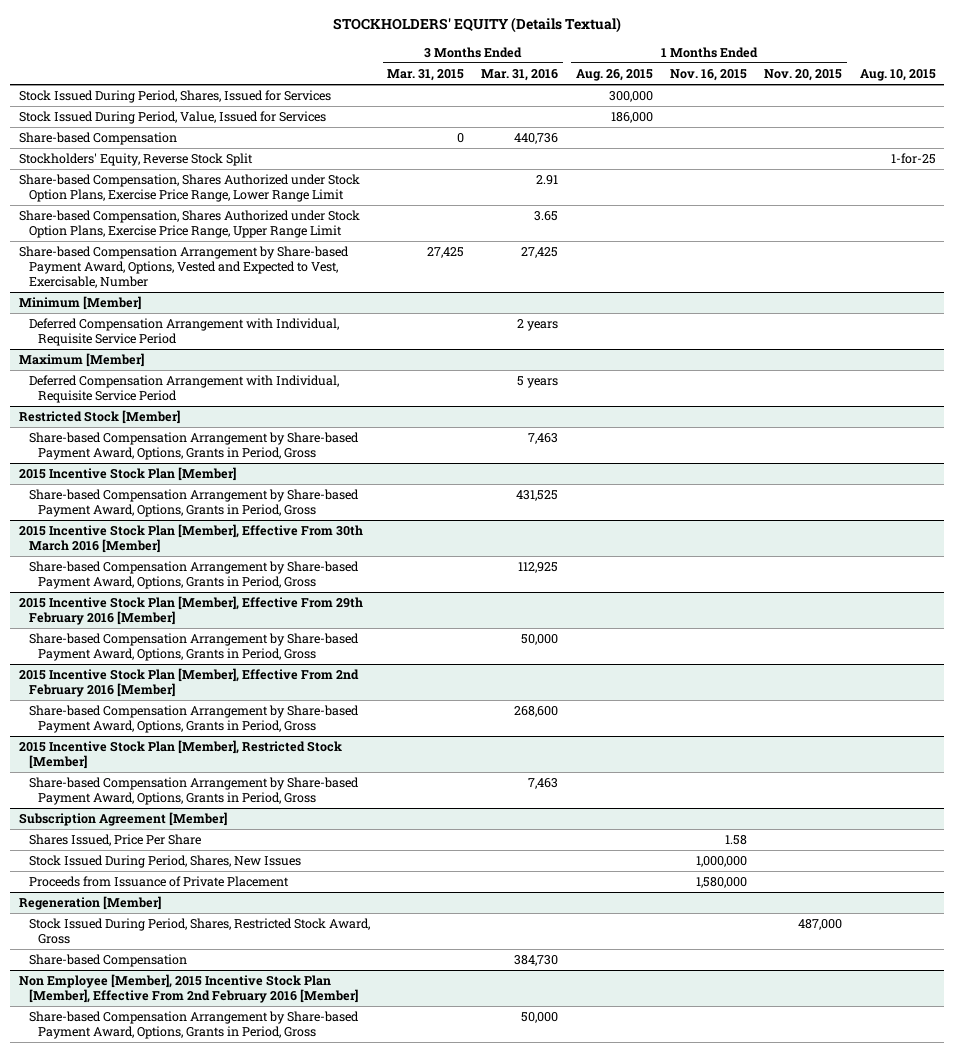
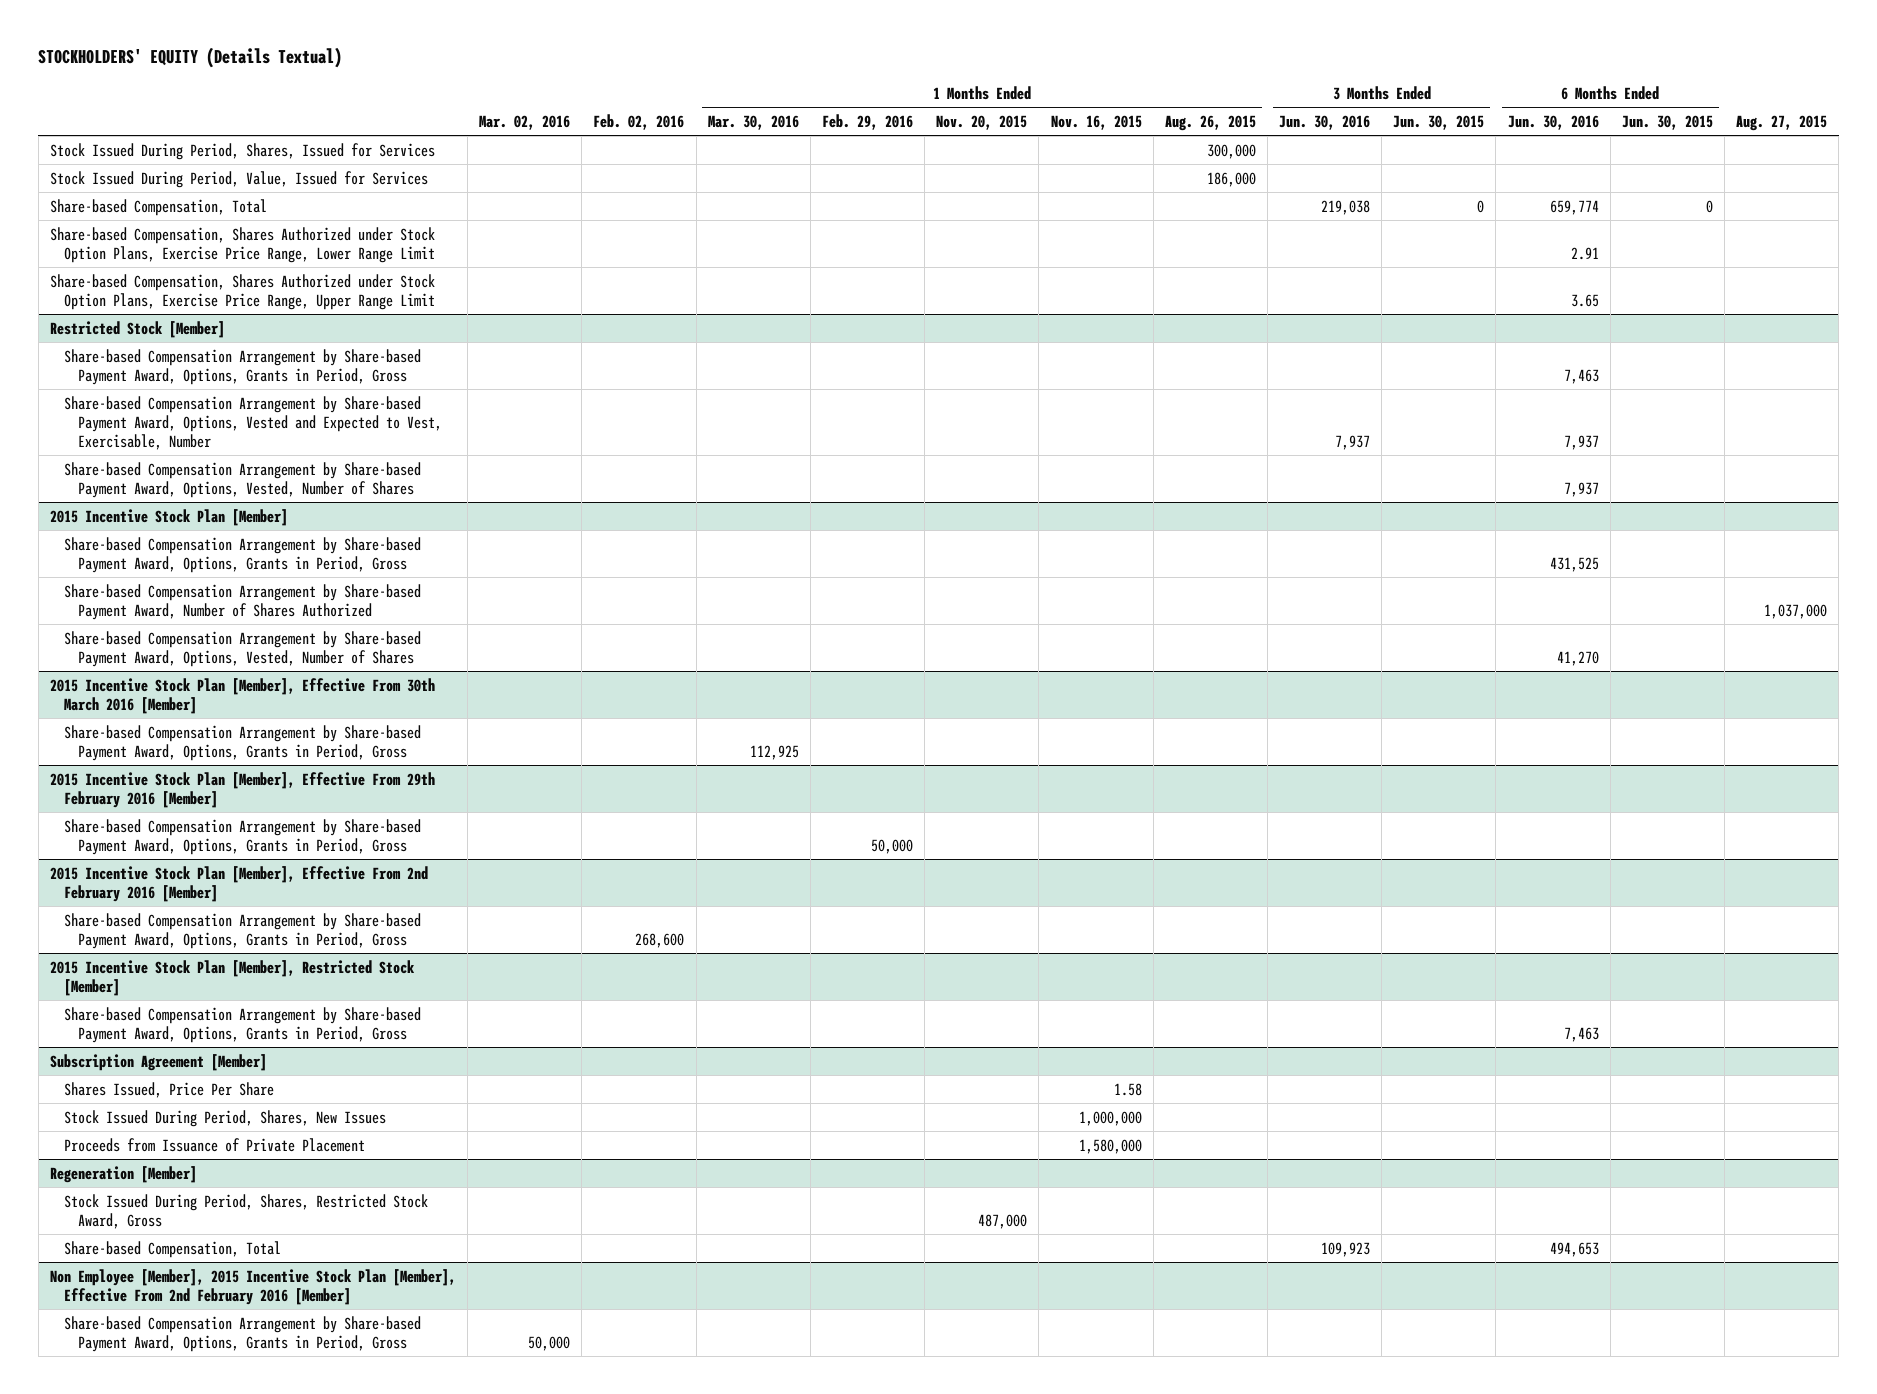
- | 3 Months Ended Mar. 31, 2015 | 3 Months Ended Mar. 31, 2016 | 1 Months Ended Aug. 26, 2015 | 1 Months Ended Nov. 16, 2015 | 1 Months Ended Nov. 20, 2015 | Aug. 10, 2015
+ | Mar. 02, 2016 | Feb. 02, 2016 | 1 Months Ended Mar. 30, 2016 | 1 Months Ended Feb. 29, 2016 | 1 Months Ended Nov. 20, 2015 | 1 Months Ended Nov. 16, 2015 | 1 Months Ended Aug. 26, 2015 | 3 Months Ended Jun. 30, 2016 | 3 Months Ended Jun. 30, 2015 | 6 Months Ended Jun. 30, 2016 | 6 Months Ended Jun. 30, 2015 | Aug. 27, 2015
- Share-based Compensation | 0 | 440,736 | | | |
- Stockholders' Equity, Reverse Stock Split | | | | | | 1-for-25
+ Share-based Compensation, Total | | | | | | | | 219,038 | 0 | 659,774 | 0 |
- Share-based Compensation Arrangement by Share-based Payment Award, Options, Vested and Expected to Vest, Exercisable, Number | 27,425 | 27,425 | | | |
- Minimum [Member]
- Deferred Compensation Arrangement with Individual, Requisite Service Period | | 2 years | | | |
- Maximum [Member]
- Deferred Compensation Arrangement with Individual, Requisite Service Period | | 5 years | | | |
@ Restricted Stock [Member]
+ Share-based Compensation Arrangement by Share-based Payment Award, Options, Vested and Expected to Vest, Exercisable, Number | | | | | | | | 7,937 | | 7,937 | |
+ Share-based Compensation Arrangement by Share-based Payment Award, Options, Vested, Number of Shares | | | | | | | | | | 7,937 | |
@ 2015 Incentive Stock Plan [Member]
+ Share-based Compensation Arrangement by Share-based Payment Award, Number of Shares Authorized | | | | | | | | | | | | 1,037,000
+ Share-based Compensation Arrangement by Share-based Payment Award, Options, Vested, Number of Shares | | | | | | | | | | 41,270 | |
@ Regeneration [Member]
- Share-based Compensation | | 384,730 | | | |
+ Share-based Compensation, Total | | | | | | | | 109,923 | | 494,653 | |

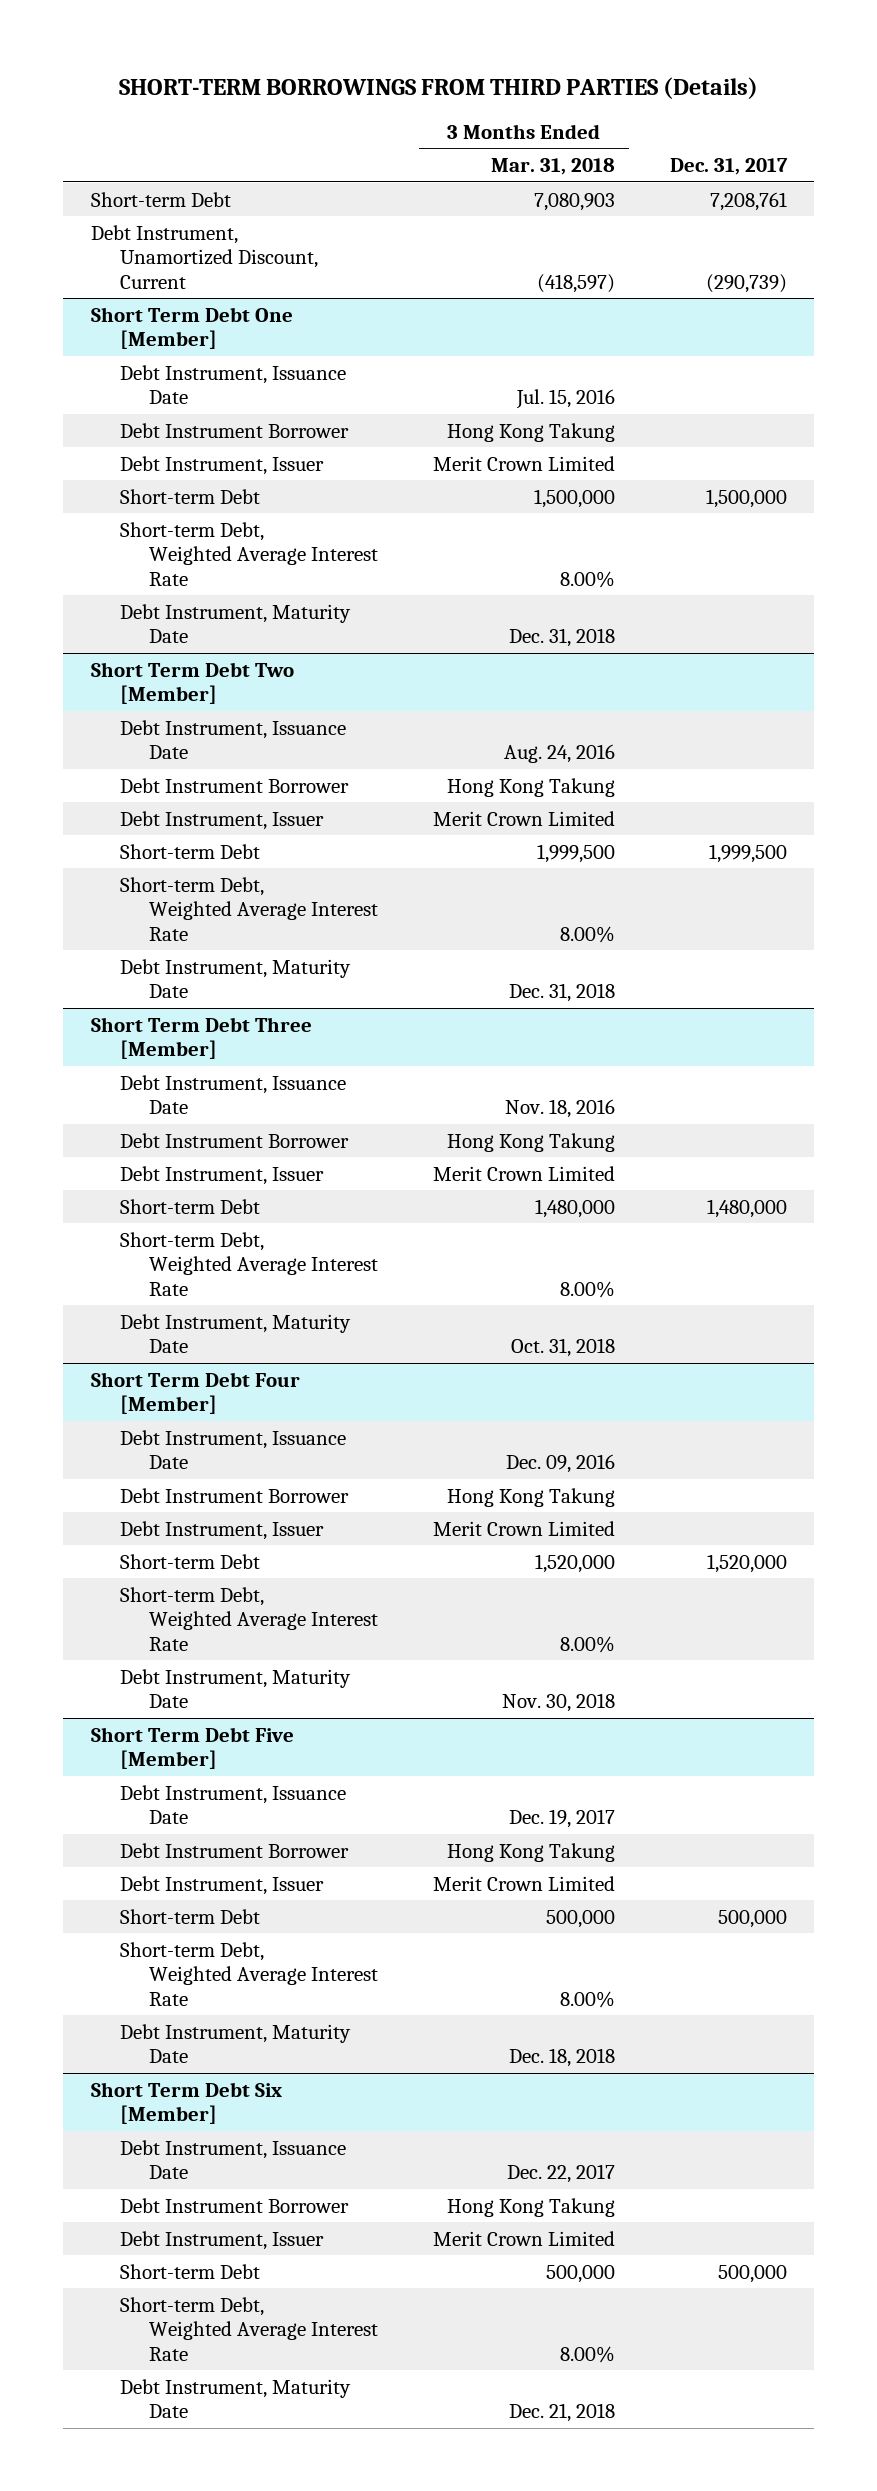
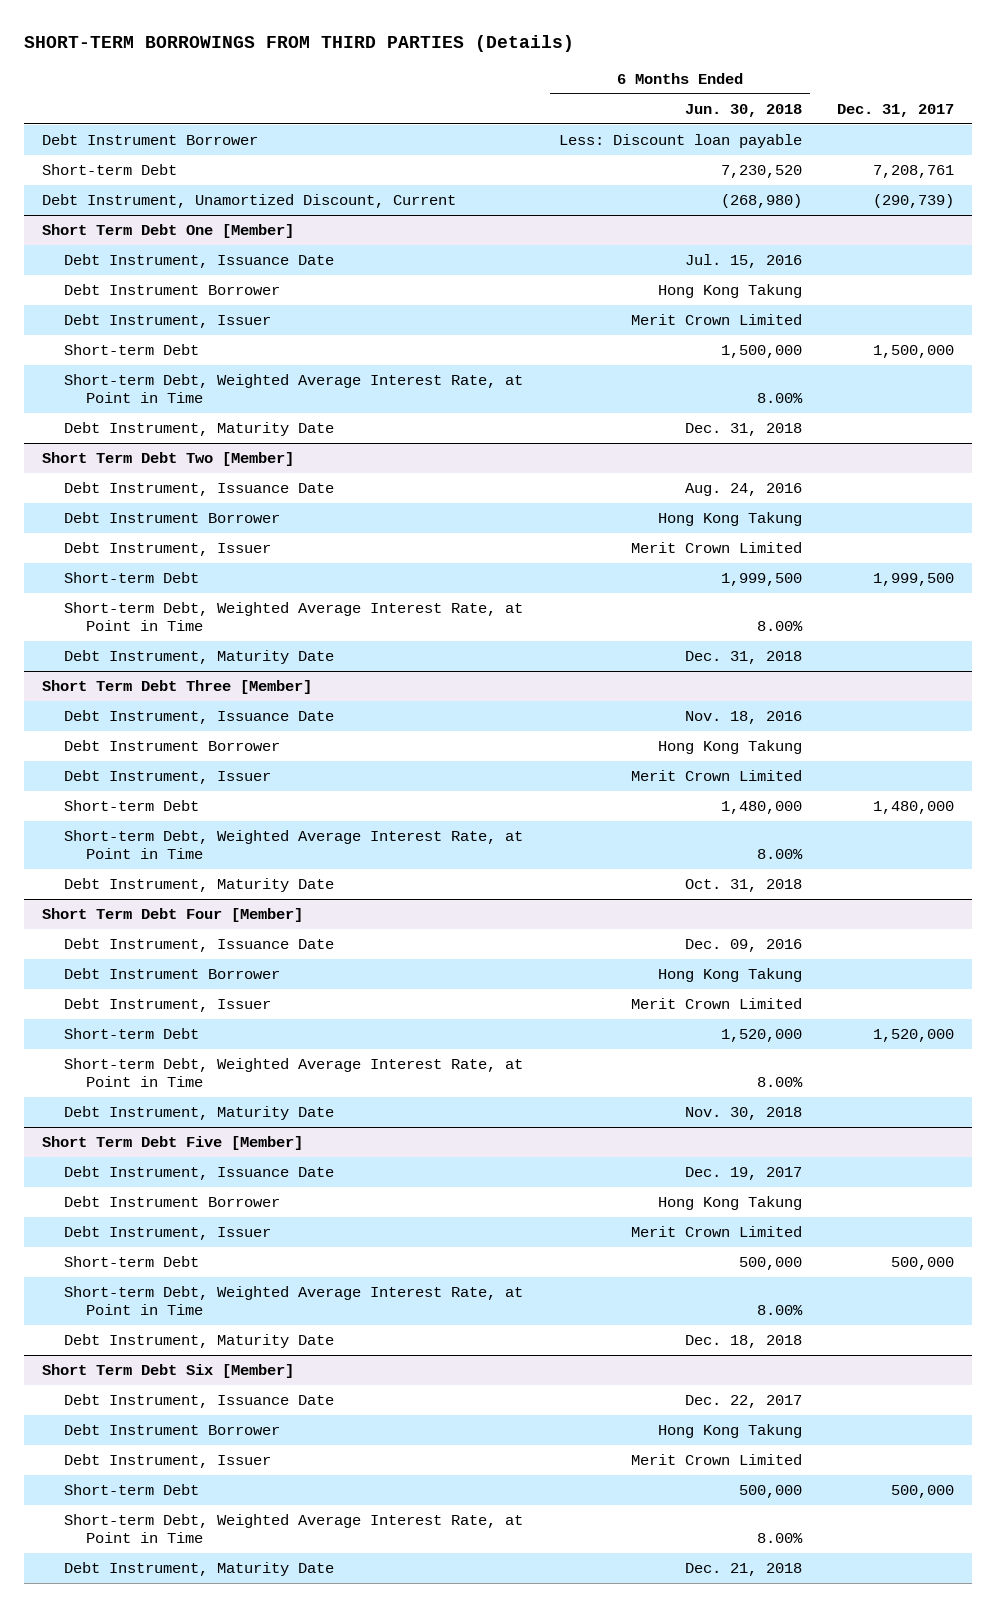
- | 3 Months Ended Mar. 31, 2018 | Dec. 31, 2017
+ | 6 Months Ended Jun. 30, 2018 | Dec. 31, 2017
+ Debt Instrument Borrower | Less: Discount loan payable |
@ Short Term Debt One [Member]
- Short-term Debt, Weighted Average Interest Rate | 8.00% |
+ Short-term Debt, Weighted Average Interest Rate, at Point in Time | 8.00% |
@ Short Term Debt Two [Member]
- Short-term Debt, Weighted Average Interest Rate | 8.00% |
+ Short-term Debt, Weighted Average Interest Rate, at Point in Time | 8.00% |
@ Short Term Debt Three [Member]
- Short-term Debt, Weighted Average Interest Rate | 8.00% |
+ Short-term Debt, Weighted Average Interest Rate, at Point in Time | 8.00% |
@ Short Term Debt Four [Member]
- Short-term Debt, Weighted Average Interest Rate | 8.00% |
+ Short-term Debt, Weighted Average Interest Rate, at Point in Time | 8.00% |
@ Short Term Debt Five [Member]
- Short-term Debt, Weighted Average Interest Rate | 8.00% |
+ Short-term Debt, Weighted Average Interest Rate, at Point in Time | 8.00% |
@ Short Term Debt Six [Member]
- Short-term Debt, Weighted Average Interest Rate | 8.00% |
+ Short-term Debt, Weighted Average Interest Rate, at Point in Time | 8.00% |

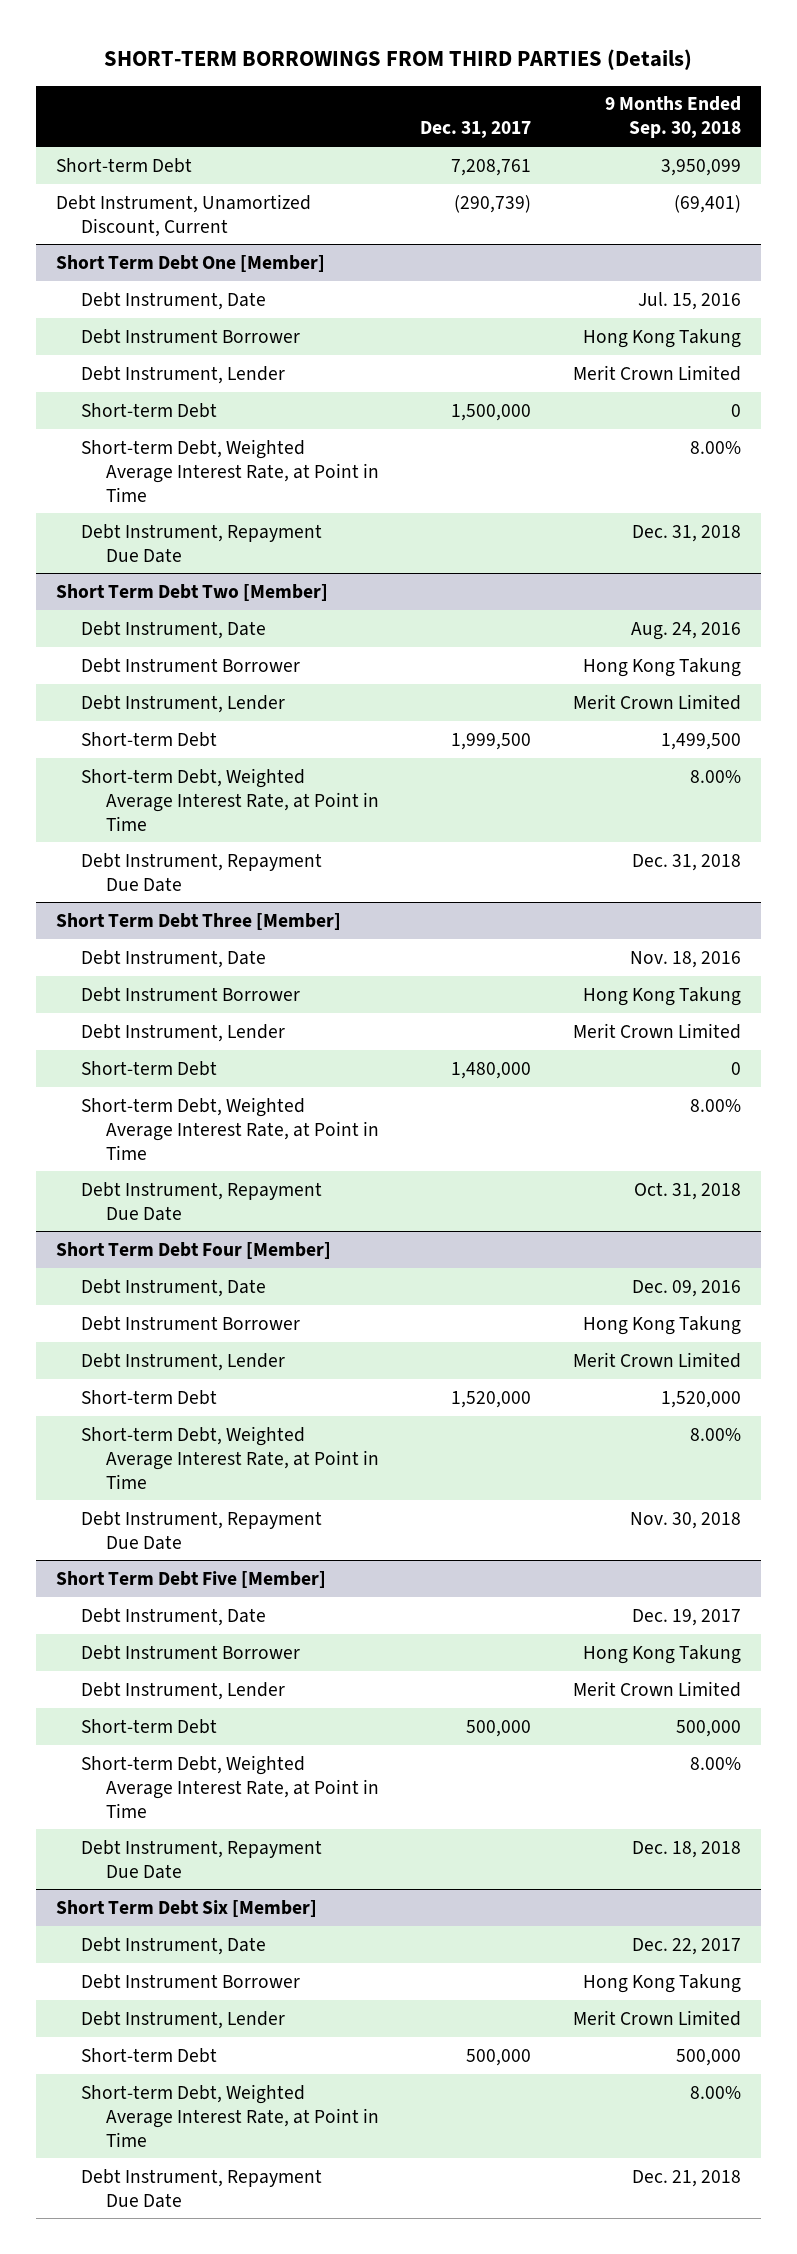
- | 6 Months Ended Jun. 30, 2018 | Dec. 31, 2017
+ | Dec. 31, 2017 | 9 Months Ended Sep. 30, 2018
- Debt Instrument Borrower | Less: Discount loan payable |
@ Short Term Debt One [Member]
- Debt Instrument, Issuance Date | Jul. 15, 2016 |
+ Debt Instrument, Date | | Jul. 15, 2016
- Debt Instrument, Issuer | Merit Crown Limited |
+ Debt Instrument, Lender | | Merit Crown Limited
- Debt Instrument, Maturity Date | Dec. 31, 2018 |
+ Debt Instrument, Repayment Due Date | | Dec. 31, 2018
@ Short Term Debt Two [Member]
- Debt Instrument, Issuance Date | Aug. 24, 2016 |
+ Debt Instrument, Date | | Aug. 24, 2016
- Debt Instrument, Issuer | Merit Crown Limited |
+ Debt Instrument, Lender | | Merit Crown Limited
- Debt Instrument, Maturity Date | Dec. 31, 2018 |
+ Debt Instrument, Repayment Due Date | | Dec. 31, 2018
@ Short Term Debt Three [Member]
- Debt Instrument, Issuance Date | Nov. 18, 2016 |
+ Debt Instrument, Date | | Nov. 18, 2016
- Debt Instrument, Issuer | Merit Crown Limited |
+ Debt Instrument, Lender | | Merit Crown Limited
- Debt Instrument, Maturity Date | Oct. 31, 2018 |
+ Debt Instrument, Repayment Due Date | | Oct. 31, 2018
@ Short Term Debt Four [Member]
- Debt Instrument, Issuance Date | Dec. 09, 2016 |
+ Debt Instrument, Date | | Dec. 09, 2016
- Debt Instrument, Issuer | Merit Crown Limited |
+ Debt Instrument, Lender | | Merit Crown Limited
- Debt Instrument, Maturity Date | Nov. 30, 2018 |
+ Debt Instrument, Repayment Due Date | | Nov. 30, 2018
@ Short Term Debt Five [Member]
- Debt Instrument, Issuance Date | Dec. 19, 2017 |
+ Debt Instrument, Date | | Dec. 19, 2017
- Debt Instrument, Issuer | Merit Crown Limited |
+ Debt Instrument, Lender | | Merit Crown Limited
- Debt Instrument, Maturity Date | Dec. 18, 2018 |
+ Debt Instrument, Repayment Due Date | | Dec. 18, 2018
@ Short Term Debt Six [Member]
- Debt Instrument, Issuance Date | Dec. 22, 2017 |
+ Debt Instrument, Date | | Dec. 22, 2017
- Debt Instrument, Issuer | Merit Crown Limited |
+ Debt Instrument, Lender | | Merit Crown Limited
- Debt Instrument, Maturity Date | Dec. 21, 2018 |
+ Debt Instrument, Repayment Due Date | | Dec. 21, 2018

